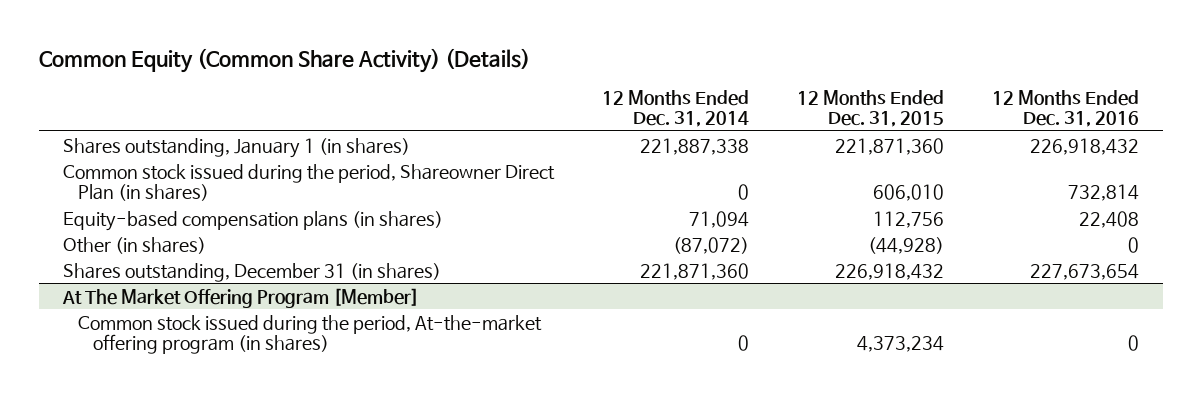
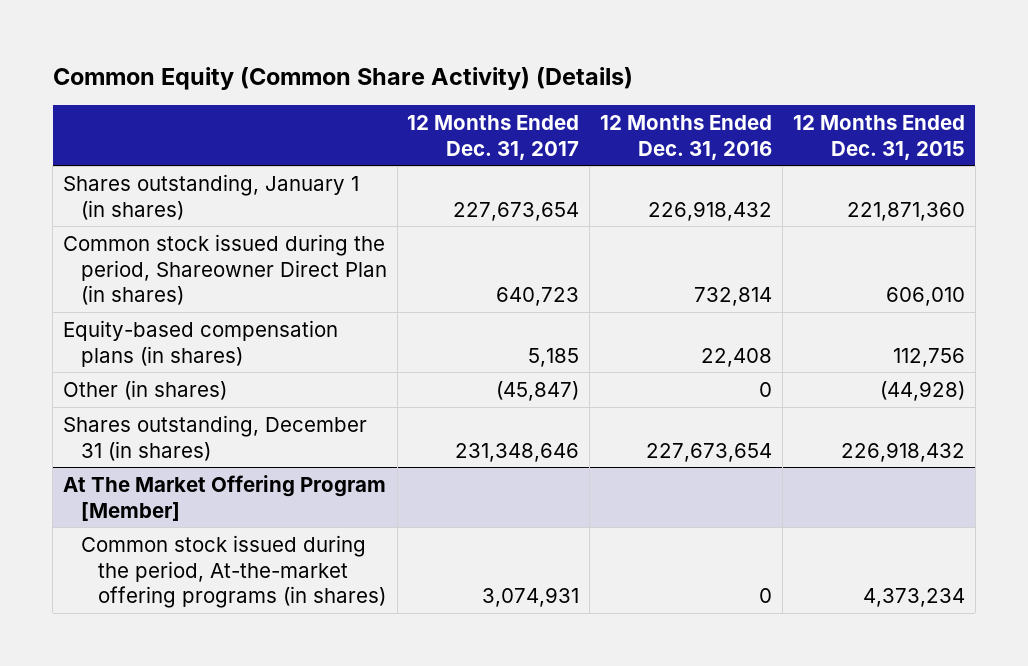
- | 12 Months Ended Dec. 31, 2014 | 12 Months Ended Dec. 31, 2015 | 12 Months Ended Dec. 31, 2016
+ | 12 Months Ended Dec. 31, 2017 | 12 Months Ended Dec. 31, 2016 | 12 Months Ended Dec. 31, 2015
@ At The Market Offering Program [Member]
- Common stock issued during the period, At-the-market offering program (in shares) | 0 | 4,373,234 | 0
+ Common stock issued during the period, At-the-market offering programs (in shares) | 3,074,931 | 0 | 4,373,234

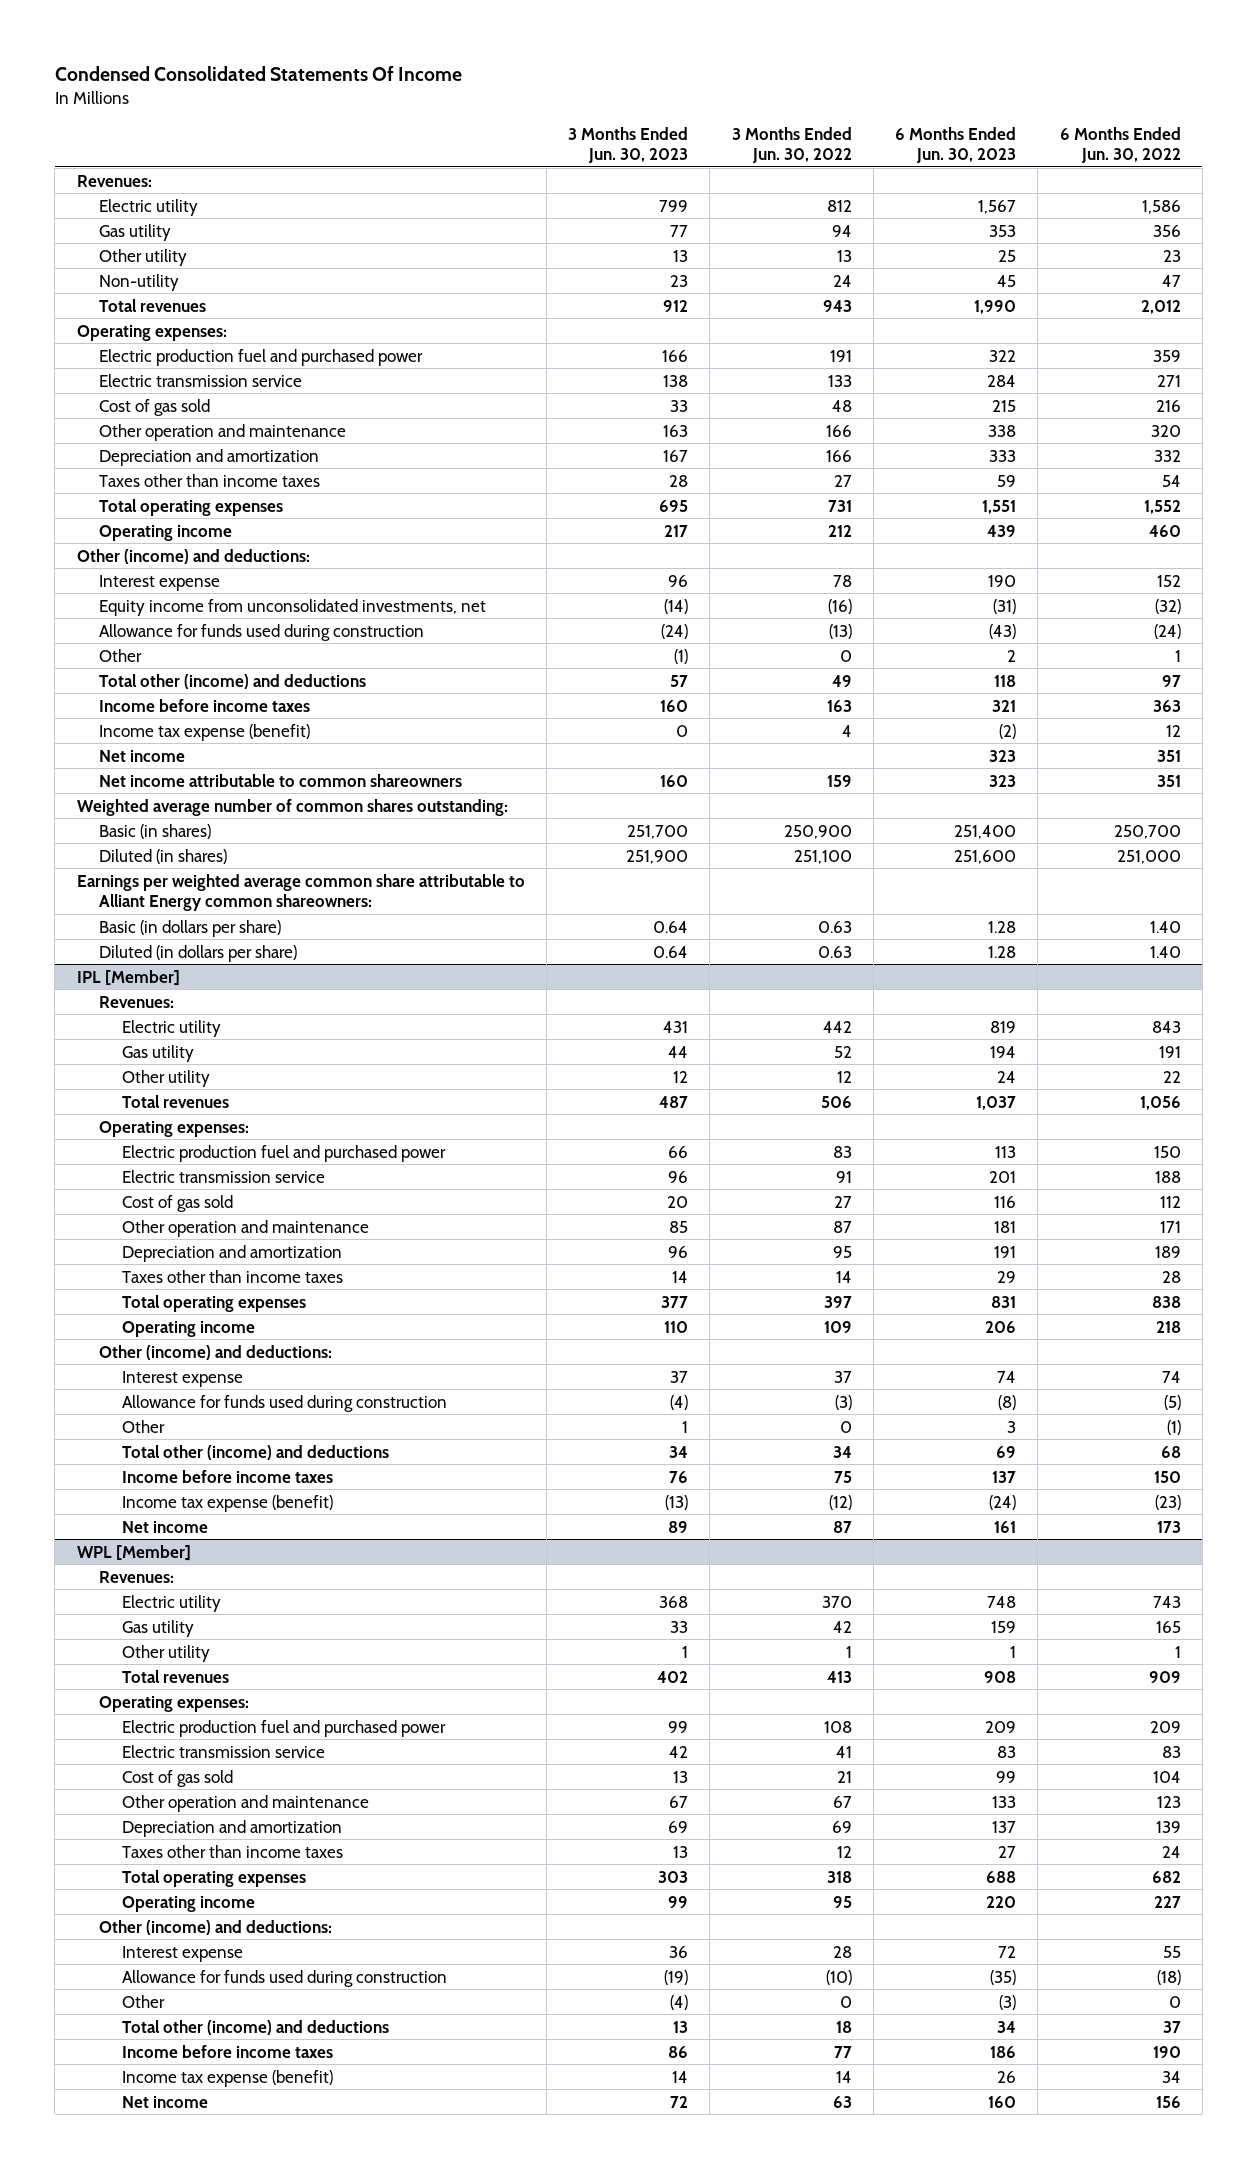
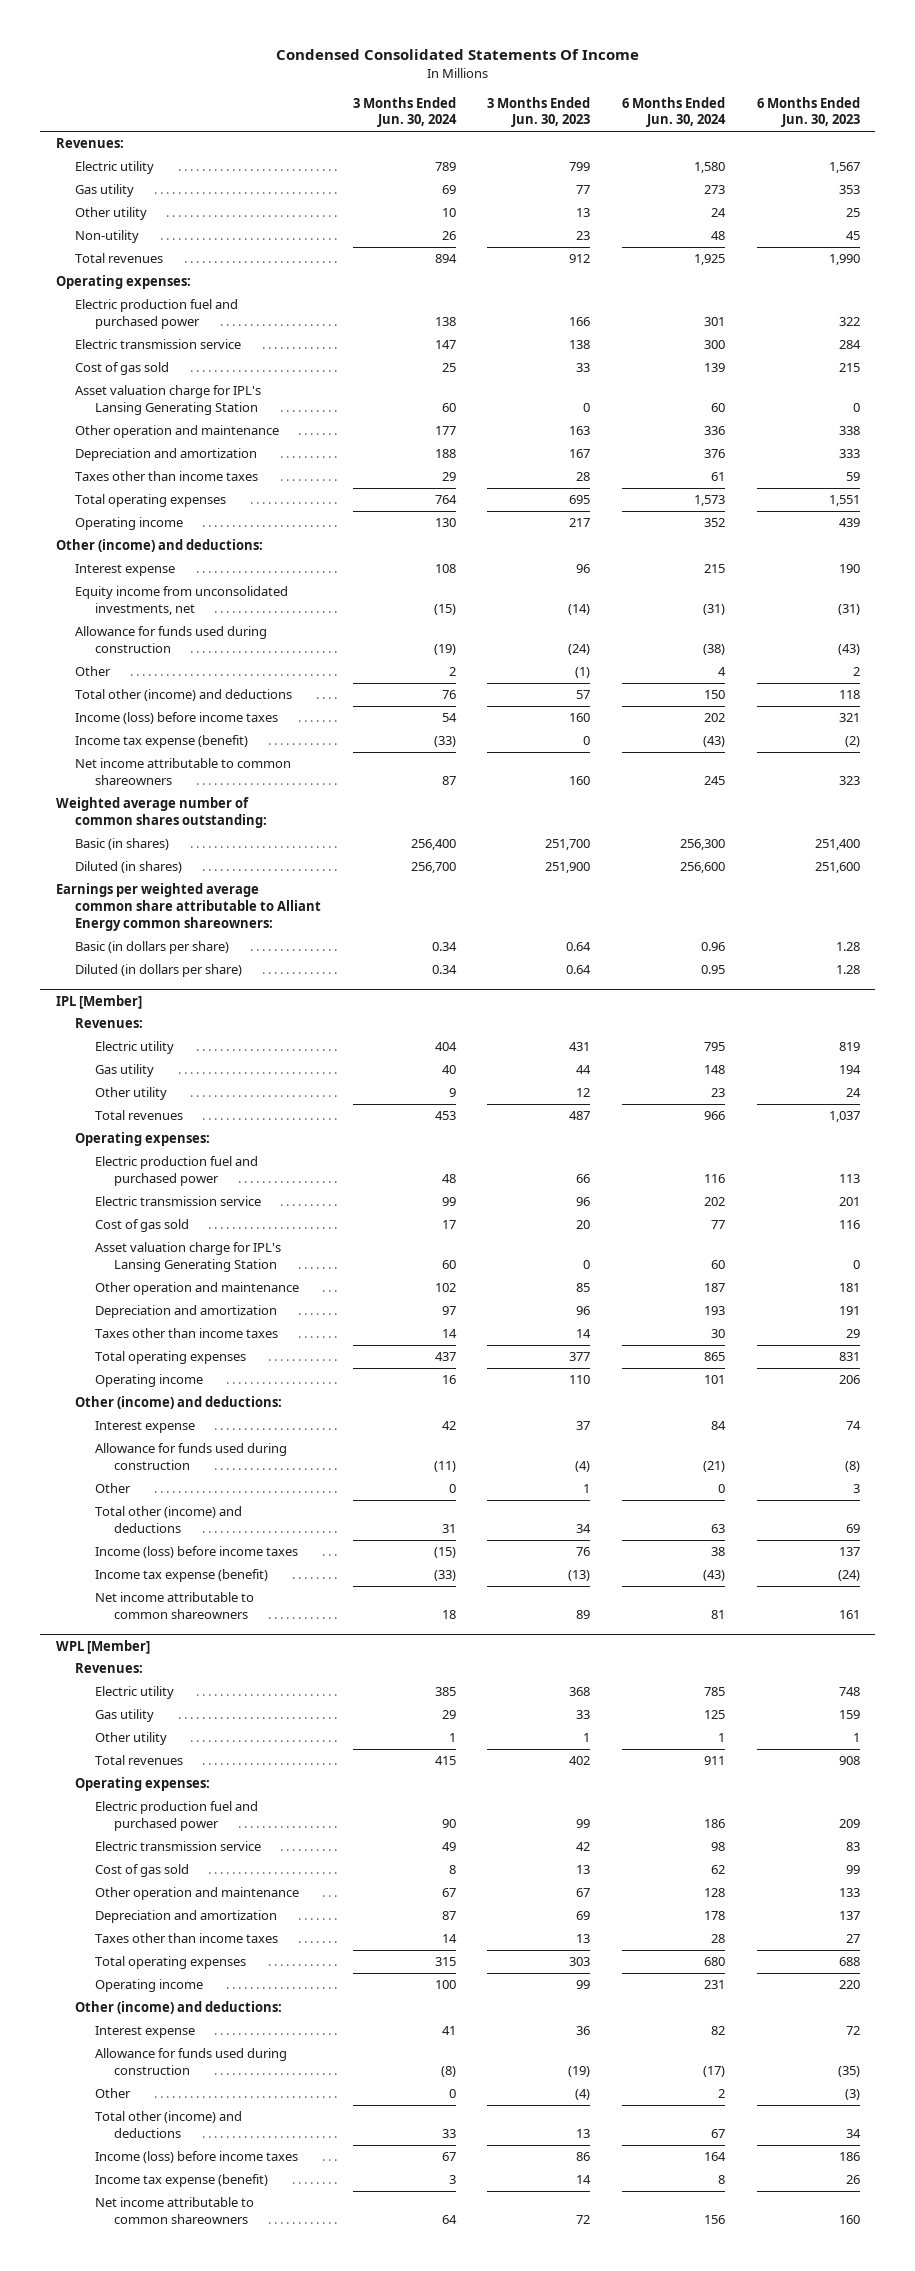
- | 3 Months Ended Jun. 30, 2023 | 3 Months Ended Jun. 30, 2022 | 6 Months Ended Jun. 30, 2023 | 6 Months Ended Jun. 30, 2022
+ | 3 Months Ended Jun. 30, 2024 | 3 Months Ended Jun. 30, 2023 | 6 Months Ended Jun. 30, 2024 | 6 Months Ended Jun. 30, 2023
+ Asset valuation charge for IPL's Lansing Generating Station | 60 | 0 | 60 | 0
- Income before income taxes | 160 | 163 | 321 | 363
+ Income (loss) before income taxes | 54 | 160 | 202 | 321
- Net income | | | 323 | 351
@ IPL [Member]
+ Asset valuation charge for IPL's Lansing Generating Station | 60 | 0 | 60 | 0
- Income before income taxes | 76 | 75 | 137 | 150
+ Income (loss) before income taxes | (15) | 76 | 38 | 137
- Net income | 89 | 87 | 161 | 173
+ Net income attributable to common shareowners | 18 | 89 | 81 | 161
@ WPL [Member]
- Income before income taxes | 86 | 77 | 186 | 190
+ Income (loss) before income taxes | 67 | 86 | 164 | 186
- Net income | 72 | 63 | 160 | 156
+ Net income attributable to common shareowners | 64 | 72 | 156 | 160

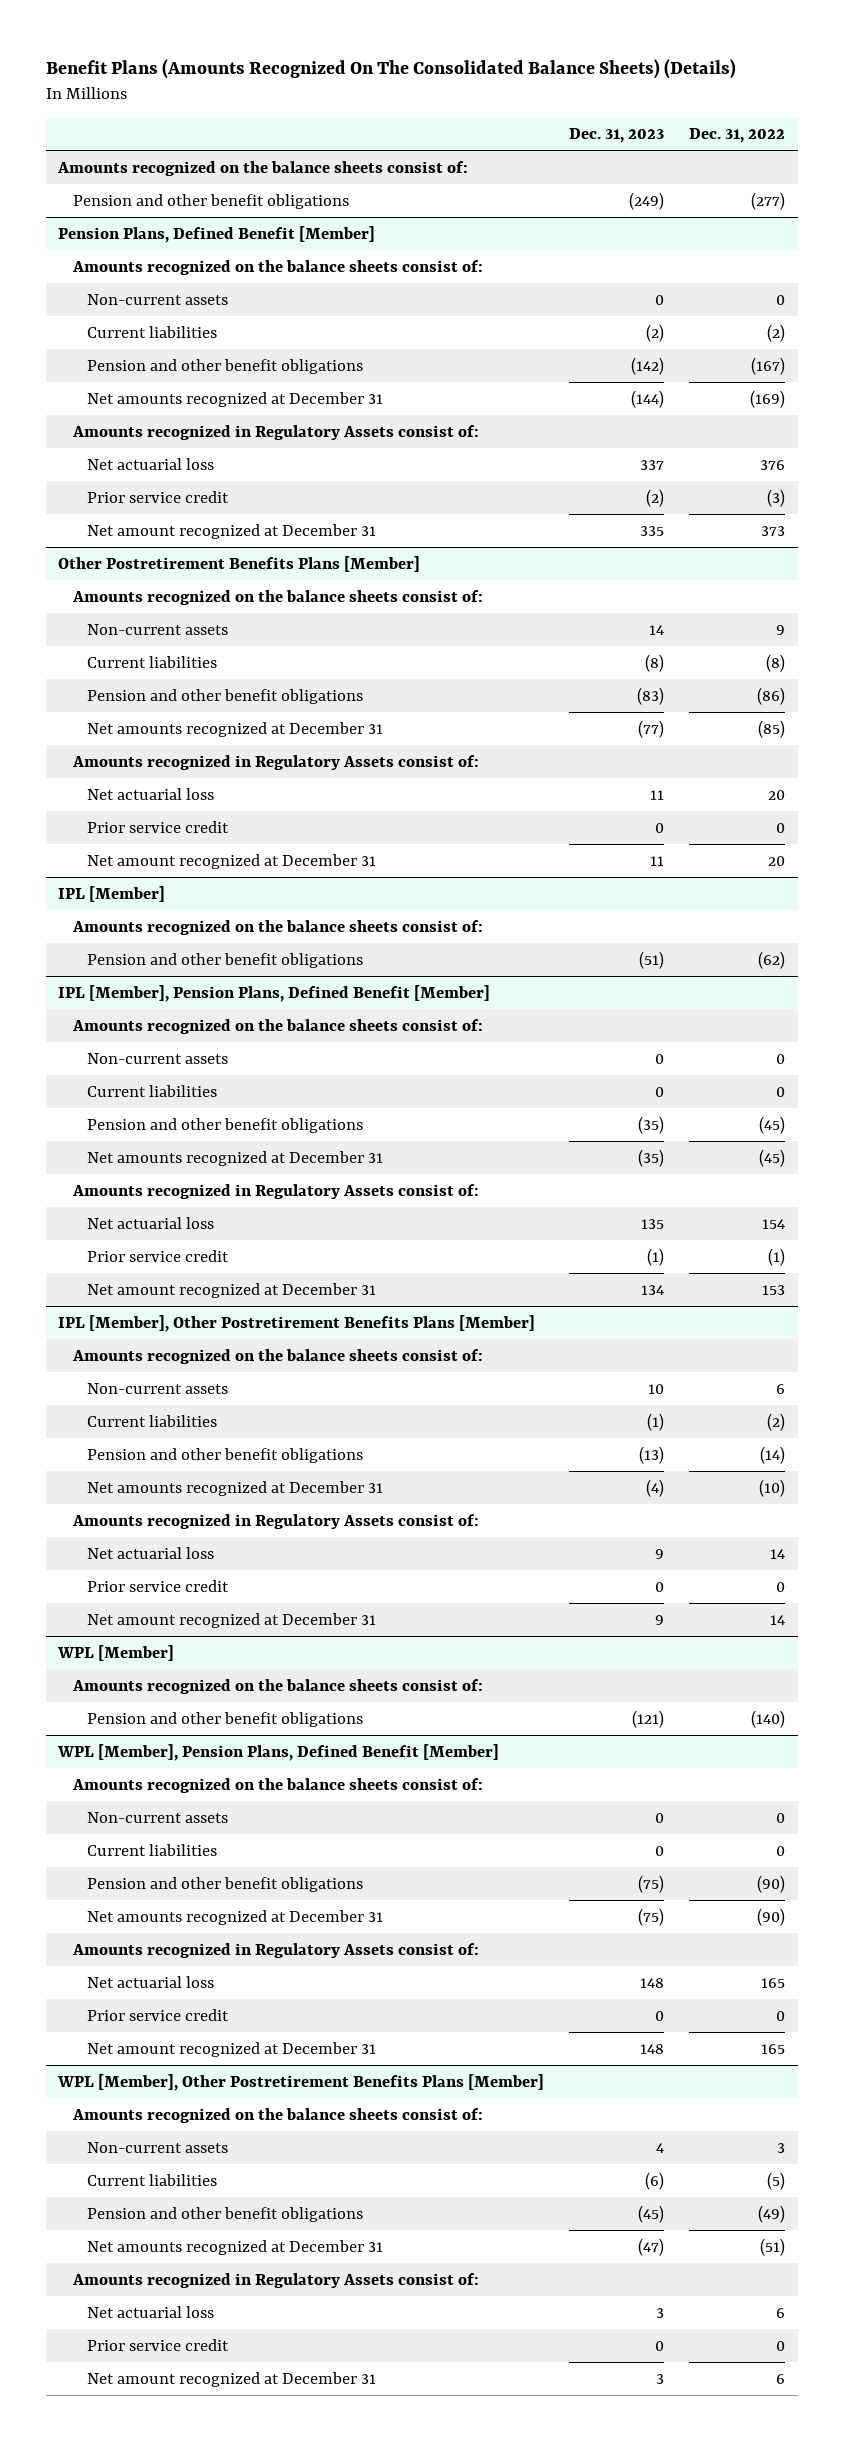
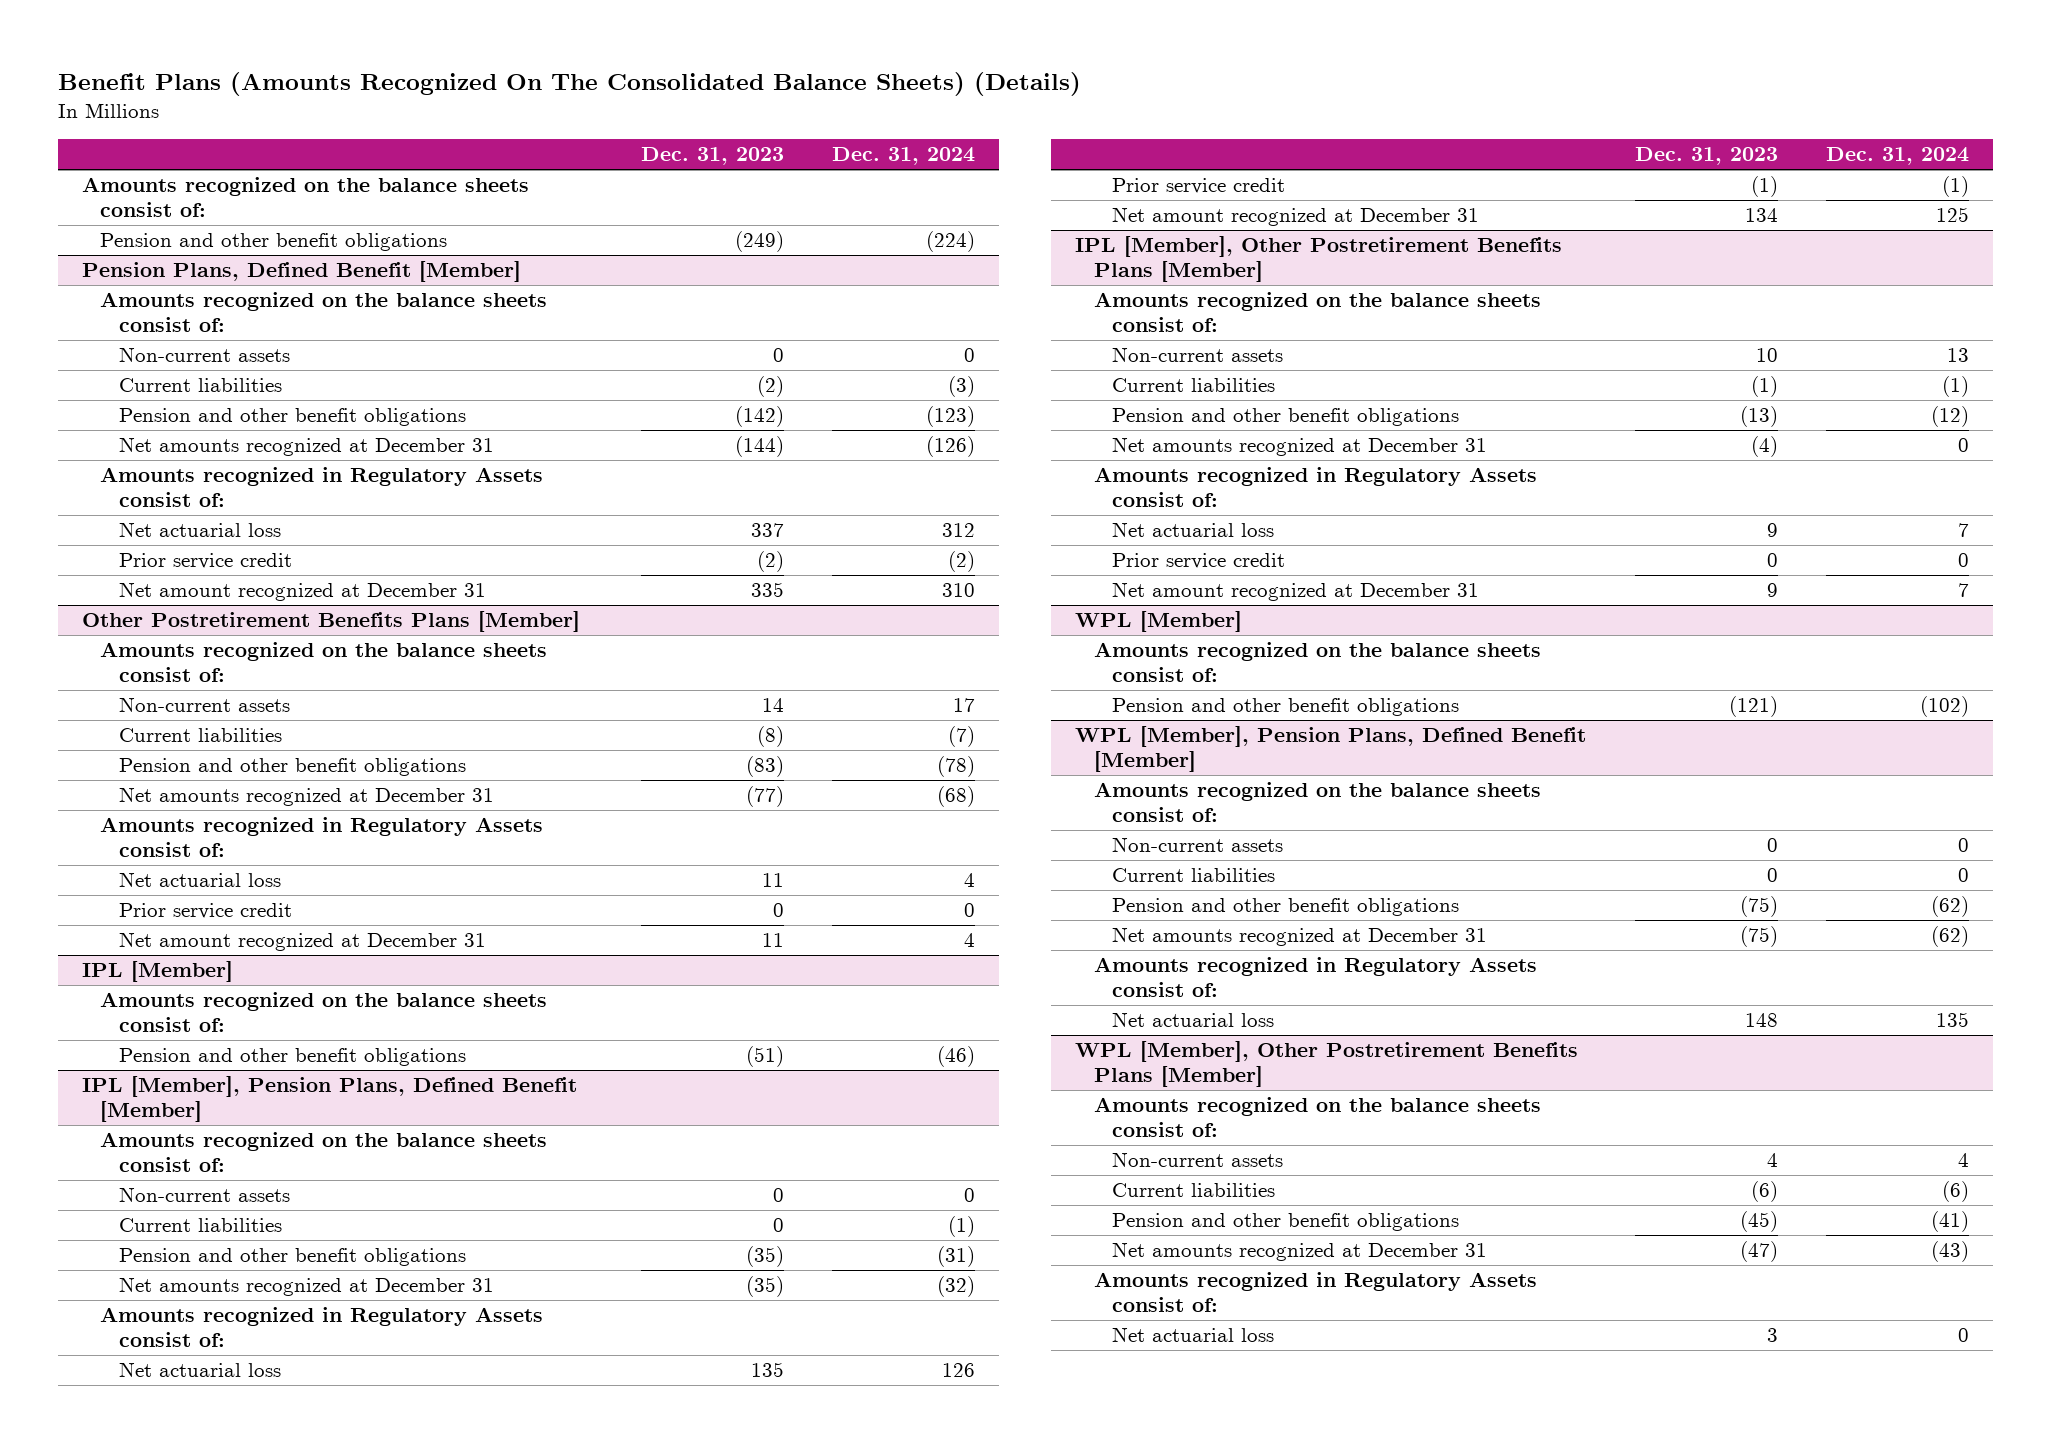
- | Dec. 31, 2023 | Dec. 31, 2022
+ | Dec. 31, 2023 | Dec. 31, 2024
@ WPL [Member], Pension Plans, Defined Benefit [Member]
- Prior service credit | 0 | 0
- Net amount recognized at December 31 | 148 | 165
@ WPL [Member], Other Postretirement Benefits Plans [Member]
- Prior service credit | 0 | 0
- Net amount recognized at December 31 | 3 | 6

